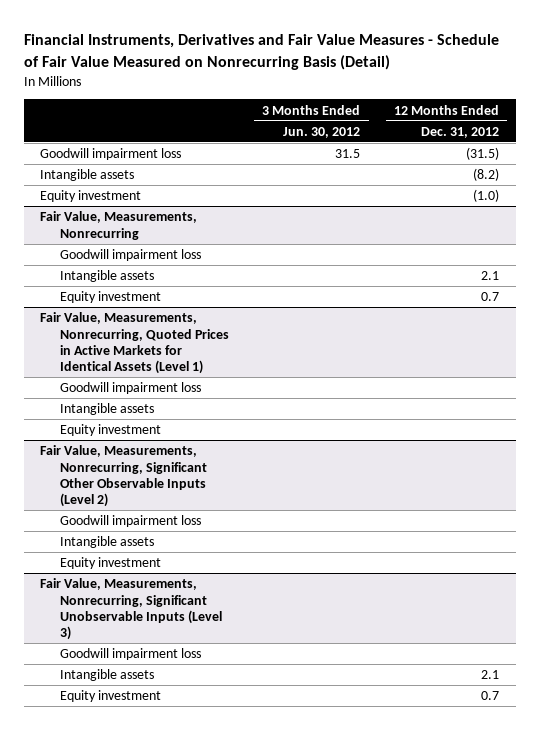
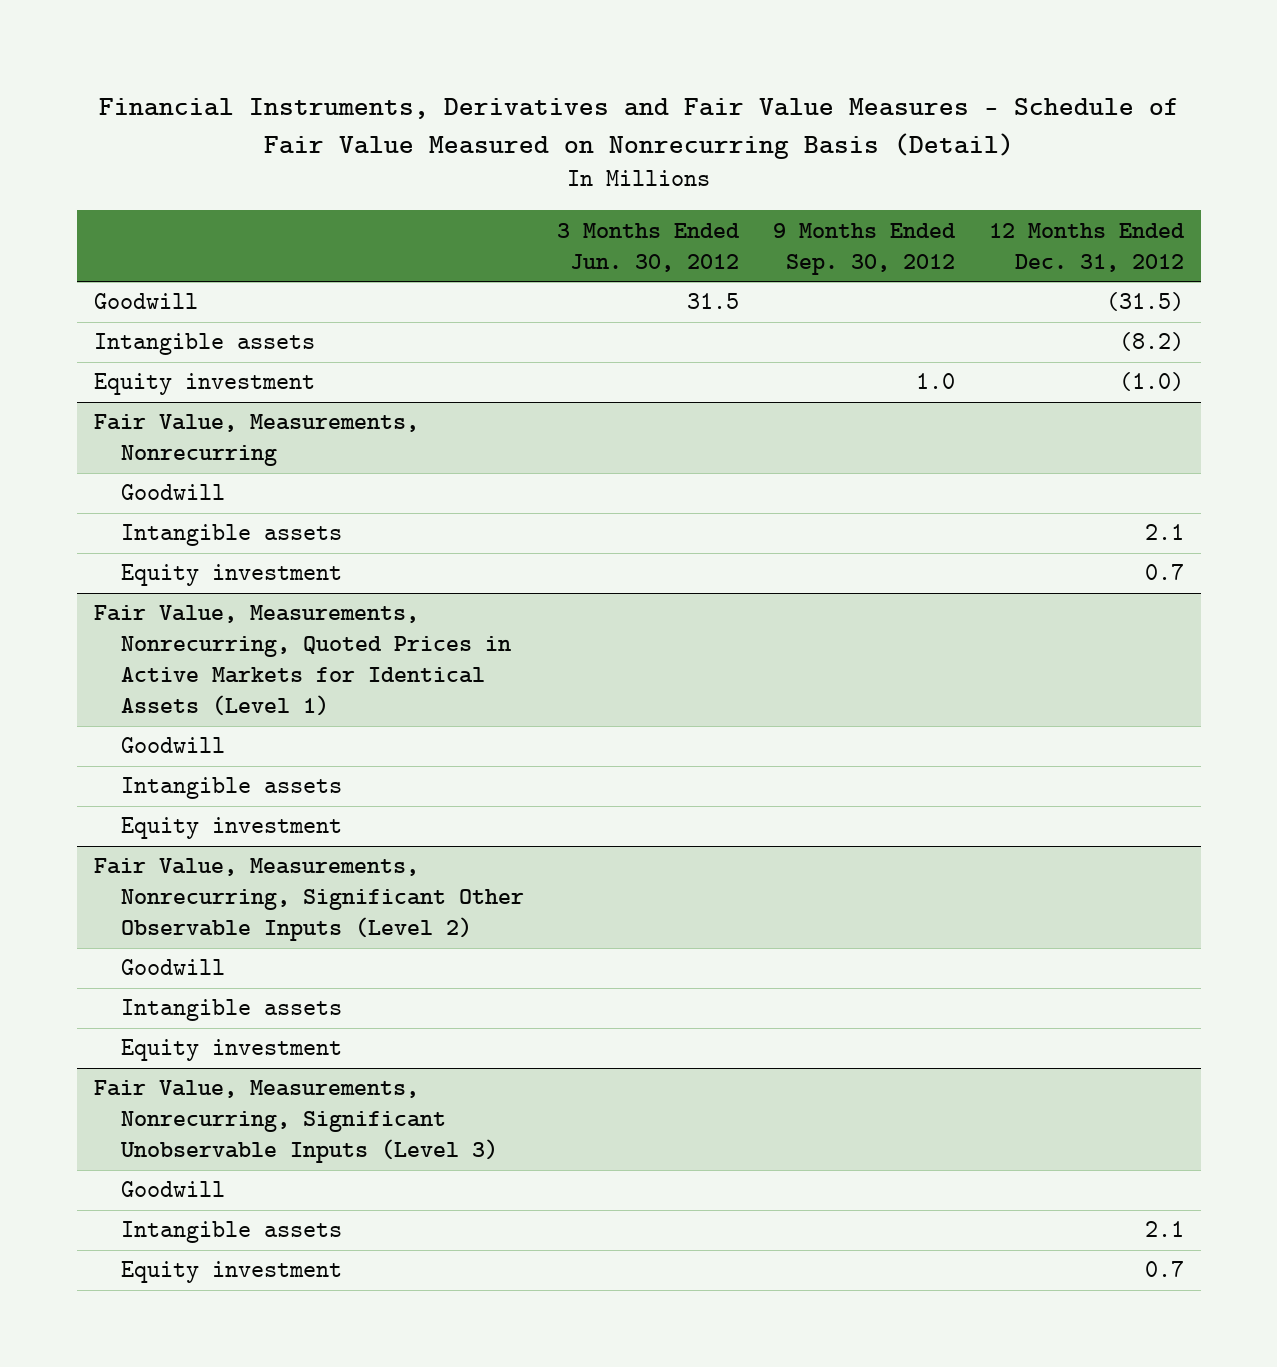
- | 3 Months Ended Jun. 30, 2012 | 12 Months Ended Dec. 31, 2012
+ | 3 Months Ended Jun. 30, 2012 | 9 Months Ended Sep. 30, 2012 | 12 Months Ended Dec. 31, 2012
- Goodwill impairment loss | 31.5 | (31.5)
+ Goodwill | 31.5 | | (31.5)
@ Fair Value, Measurements, Nonrecurring
- Goodwill impairment loss
+ Goodwill
@ Fair Value, Measurements, Nonrecurring, Quoted Prices in Active Markets for Identical Assets (Level 1)
- Goodwill impairment loss
+ Goodwill
@ Fair Value, Measurements, Nonrecurring, Significant Other Observable Inputs (Level 2)
- Goodwill impairment loss
+ Goodwill
@ Fair Value, Measurements, Nonrecurring, Significant Unobservable Inputs (Level 3)
- Goodwill impairment loss
+ Goodwill

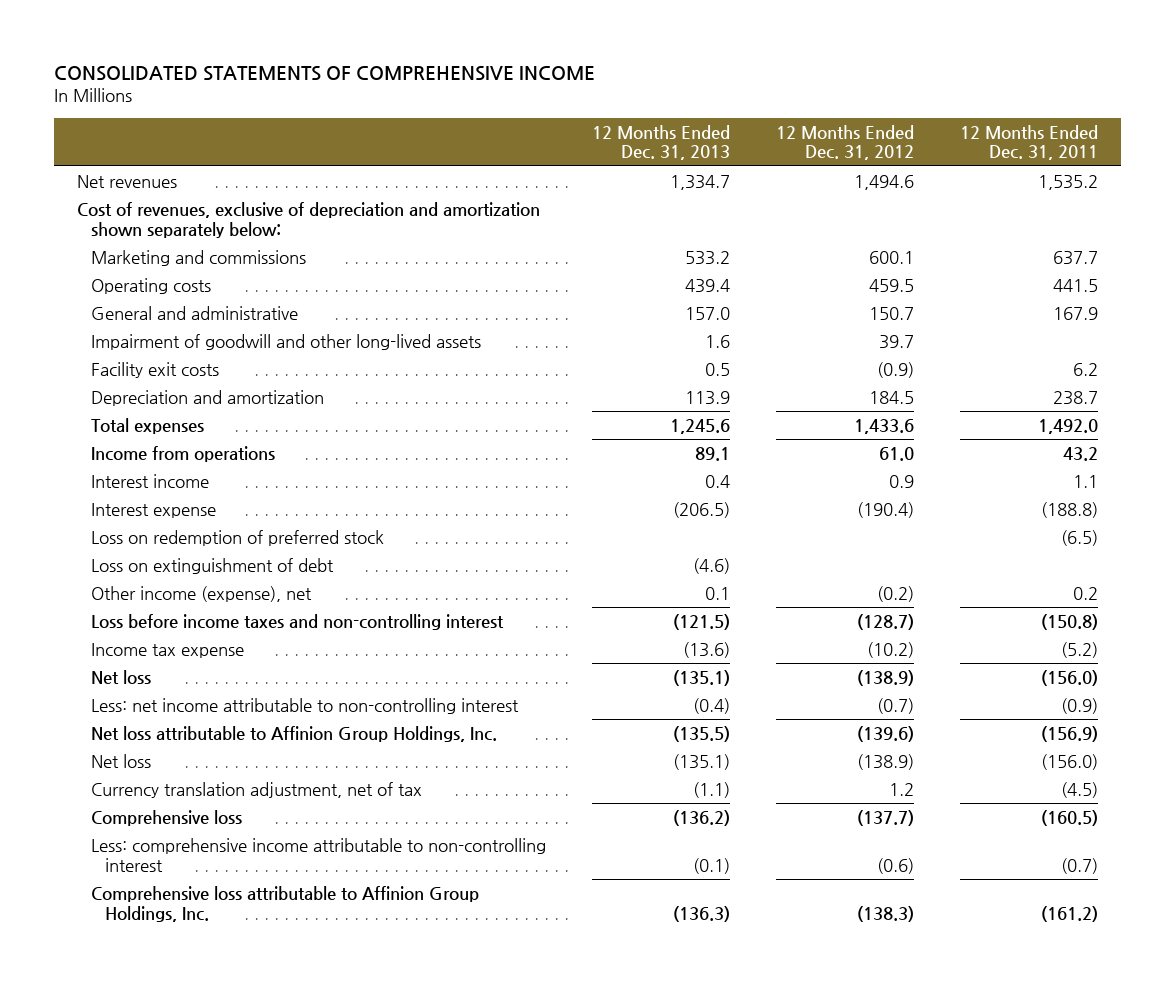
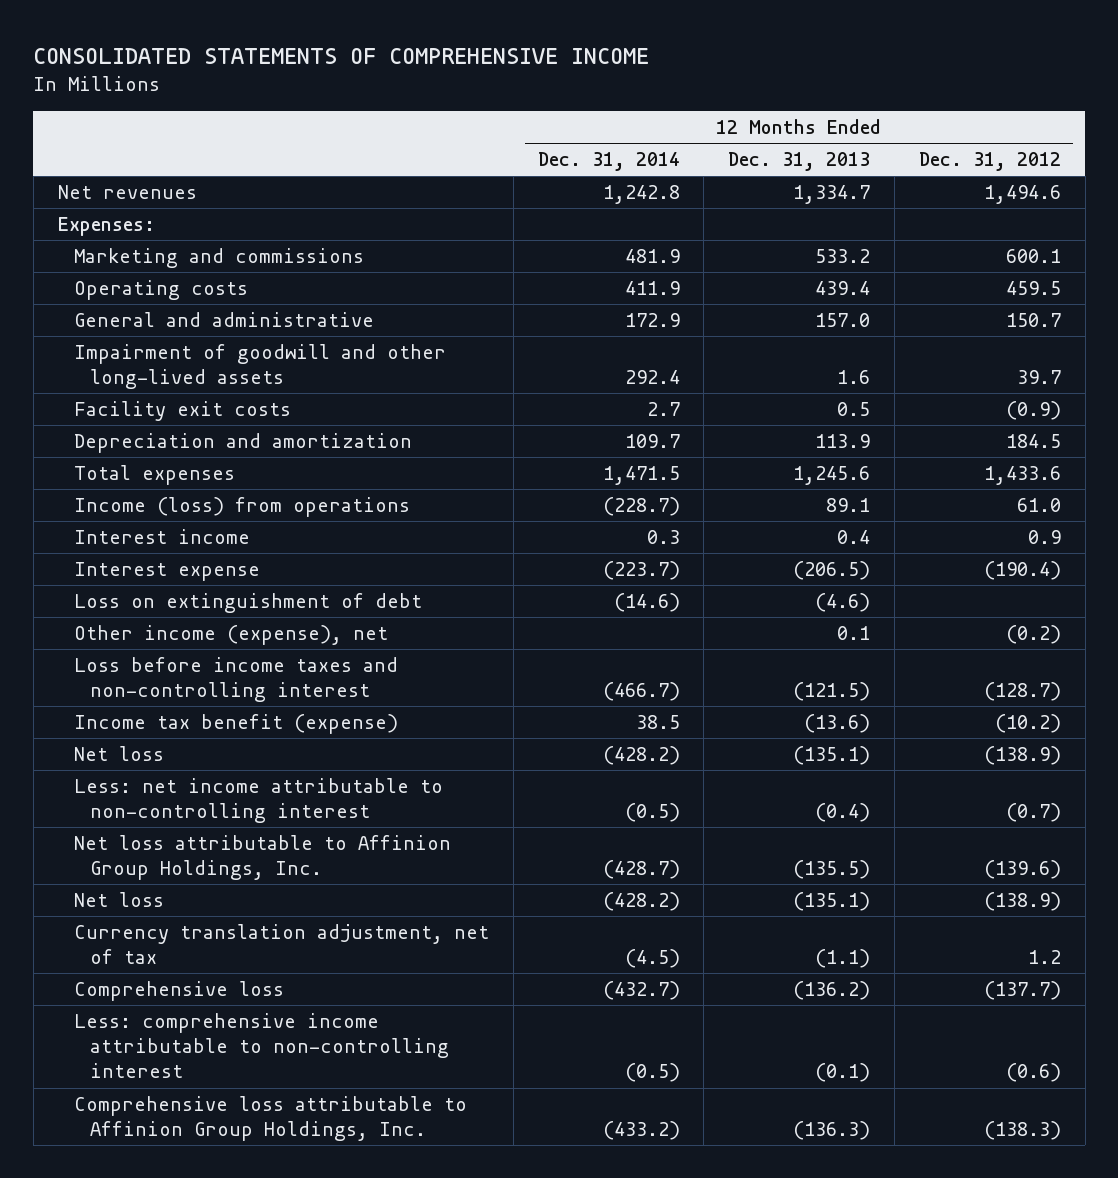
- | 12 Months Ended Dec. 31, 2013 | 12 Months Ended Dec. 31, 2012 | 12 Months Ended Dec. 31, 2011
+ | 12 Months Ended Dec. 31, 2014 | 12 Months Ended Dec. 31, 2013 | 12 Months Ended Dec. 31, 2012
- Cost of revenues, exclusive of depreciation and amortization shown separately below:
+ Expenses:
- Income from operations | 89.1 | 61.0 | 43.2
+ Income (loss) from operations | (228.7) | 89.1 | 61.0
- Loss on redemption of preferred stock | | | (6.5)
- Income tax expense | (13.6) | (10.2) | (5.2)
+ Income tax benefit (expense) | 38.5 | (13.6) | (10.2)

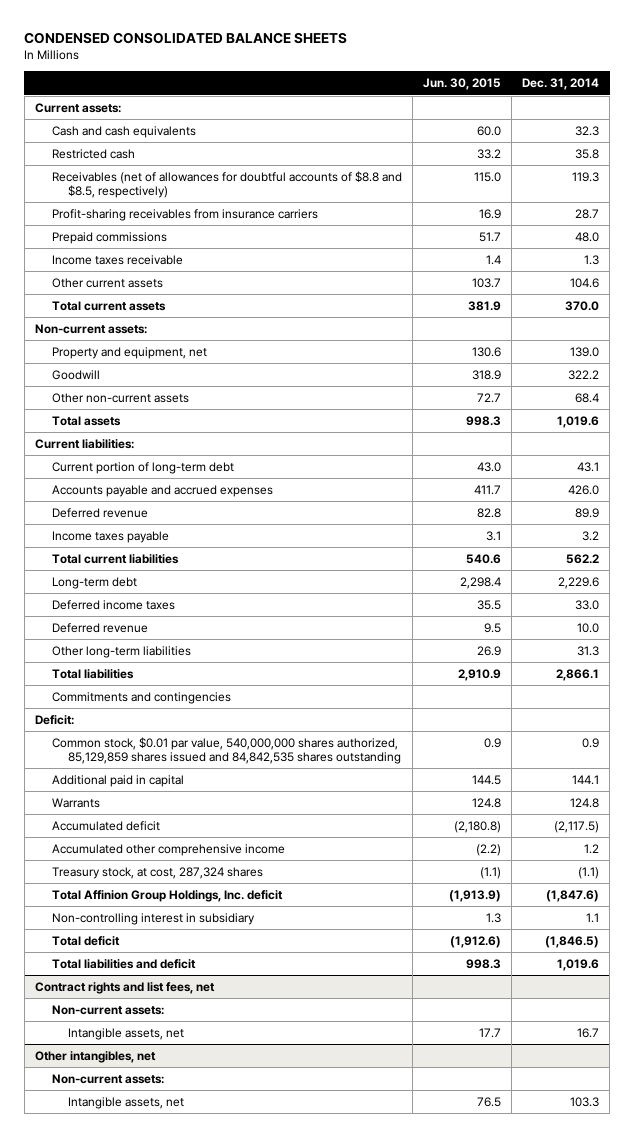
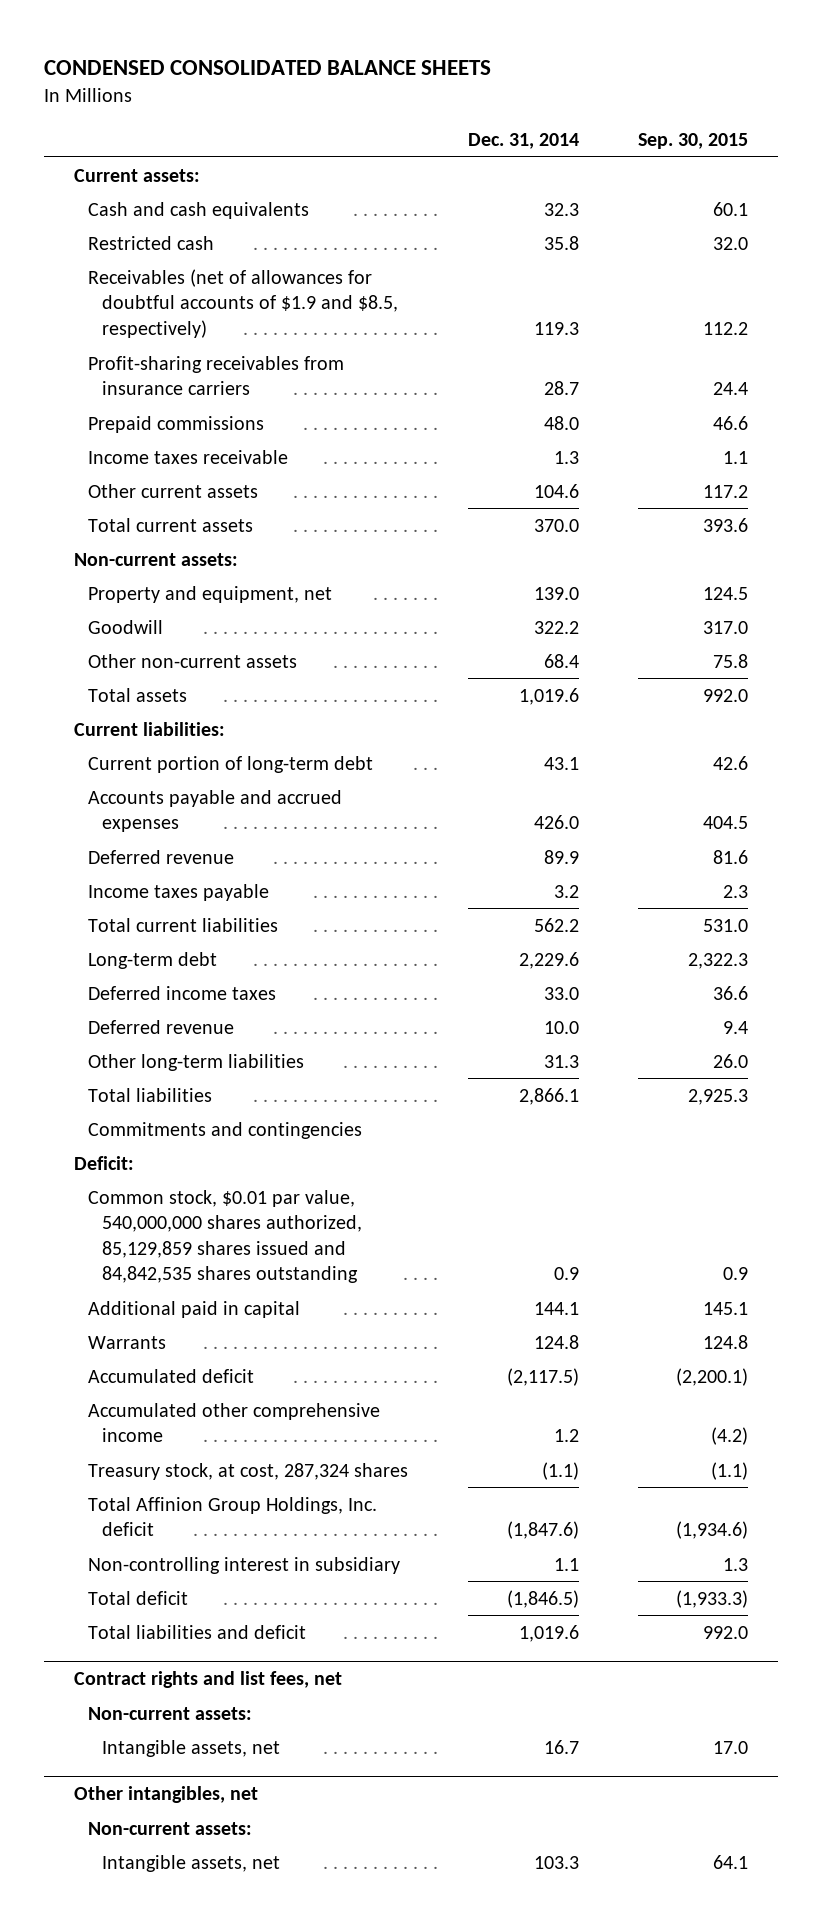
- | Jun. 30, 2015 | Dec. 31, 2014
+ | Dec. 31, 2014 | Sep. 30, 2015
- Receivables (net of allowances for doubtful accounts of $8.8 and $8.5, respectively) | 115.0 | 119.3
+ Receivables (net of allowances for doubtful accounts of $1.9 and $8.5, respectively) | 119.3 | 112.2

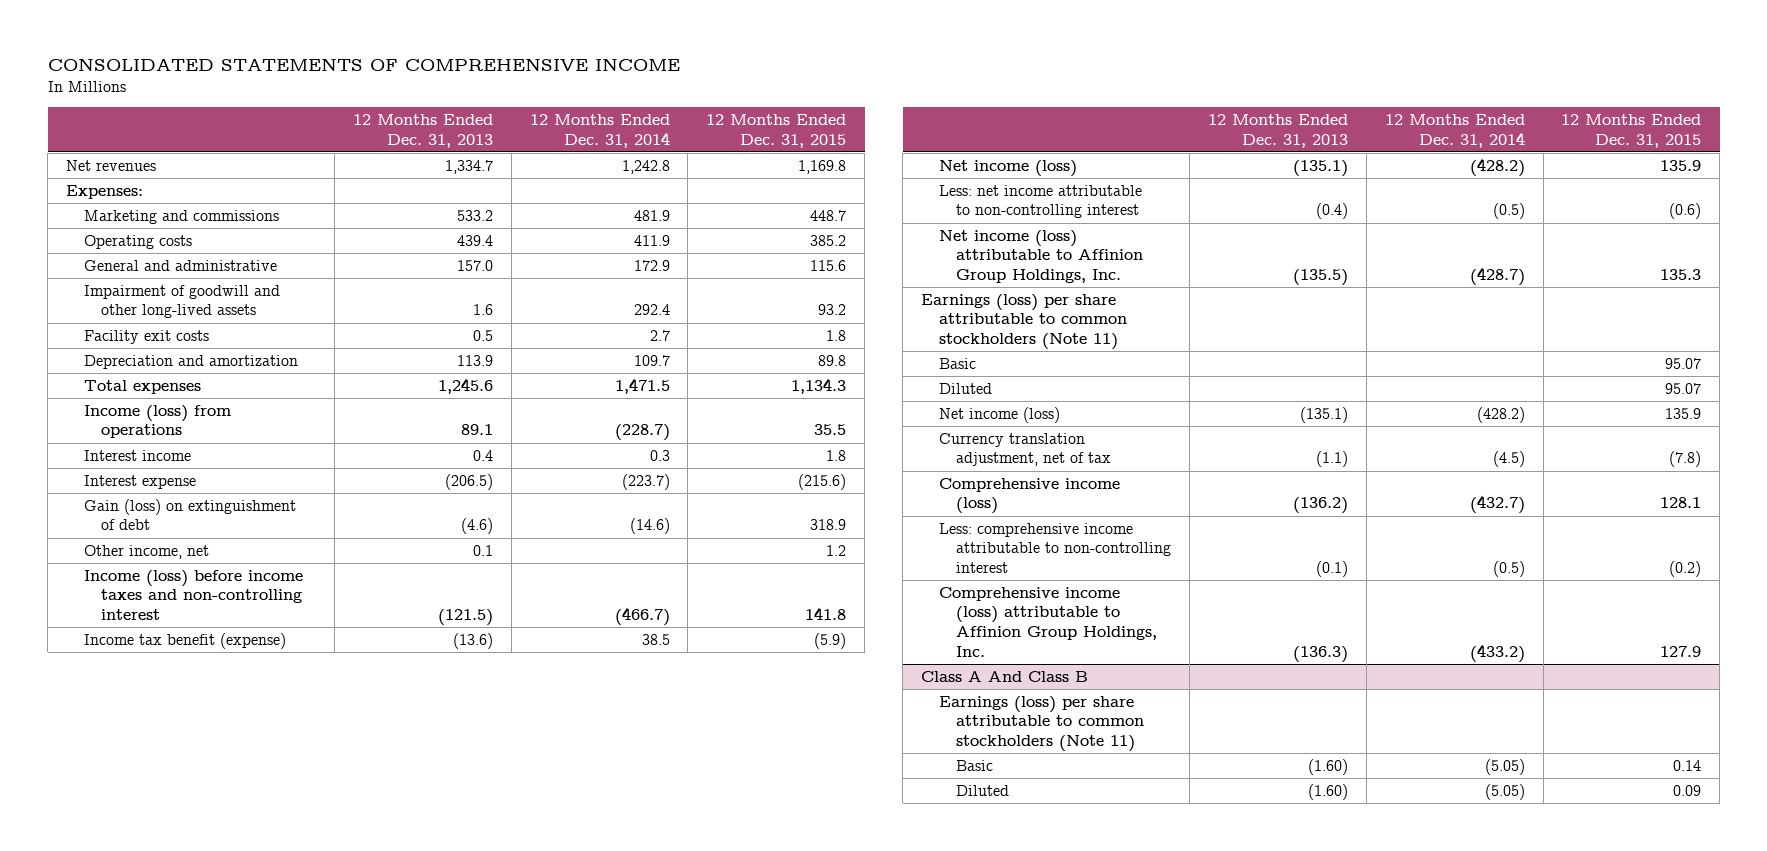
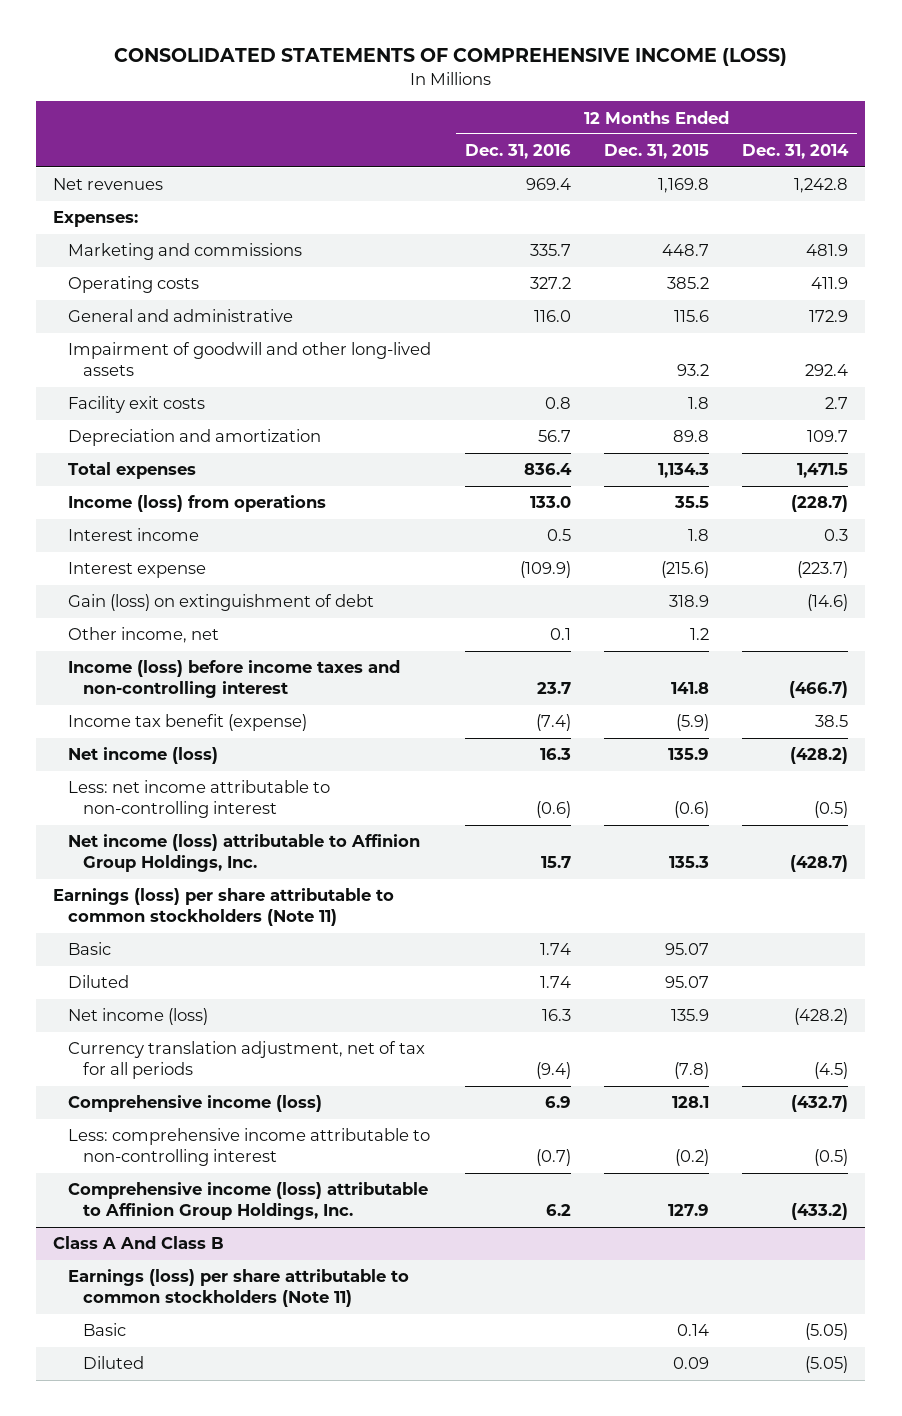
- CONSOLIDATED STATEMENTS OF COMPREHENSIVE INCOME
+ CONSOLIDATED STATEMENTS OF COMPREHENSIVE INCOME (LOSS)
- | 12 Months Ended Dec. 31, 2013 | 12 Months Ended Dec. 31, 2014 | 12 Months Ended Dec. 31, 2015
+ | 12 Months Ended Dec. 31, 2016 | 12 Months Ended Dec. 31, 2015 | 12 Months Ended Dec. 31, 2014
- Currency translation adjustment, net of tax | (1.1) | (4.5) | (7.8)
+ Currency translation adjustment, net of tax for all periods | (9.4) | (7.8) | (4.5)

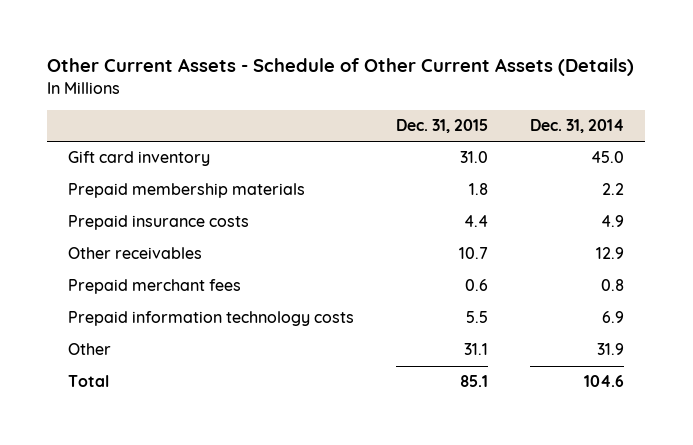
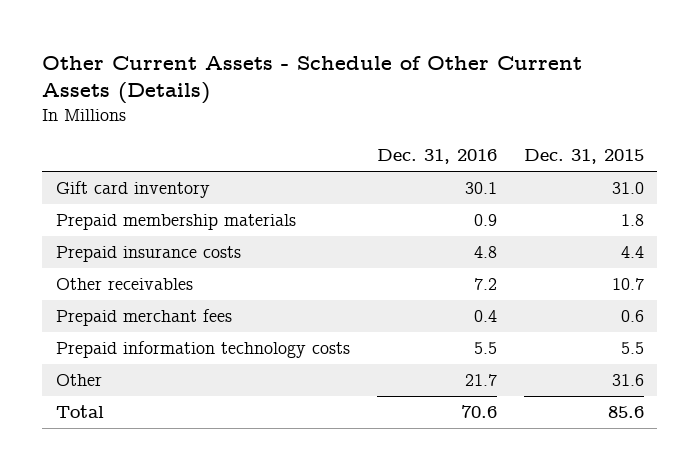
- | Dec. 31, 2015 | Dec. 31, 2014
+ | Dec. 31, 2016 | Dec. 31, 2015
- Other | 31.1 | 31.9
- Total | 85.1 | 104.6
+ Other | 21.7 | 31.6
+ Total | 70.6 | 85.6

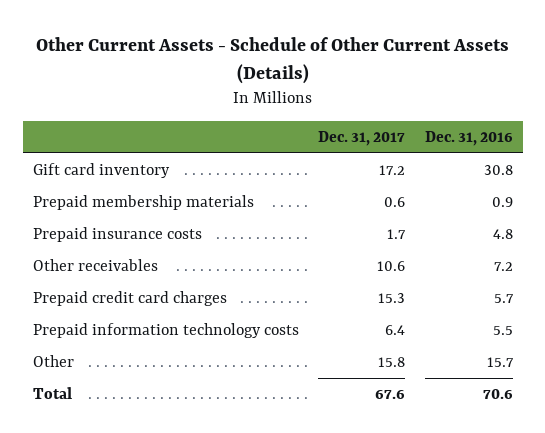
- | Dec. 31, 2016 | Dec. 31, 2015
+ | Dec. 31, 2017 | Dec. 31, 2016
- Gift card inventory | 30.1 | 31.0
+ Gift card inventory | 17.2 | 30.8
- Prepaid merchant fees | 0.4 | 0.6
+ Prepaid credit card charges | 15.3 | 5.7
- Other | 21.7 | 31.6
+ Other | 15.8 | 15.7

